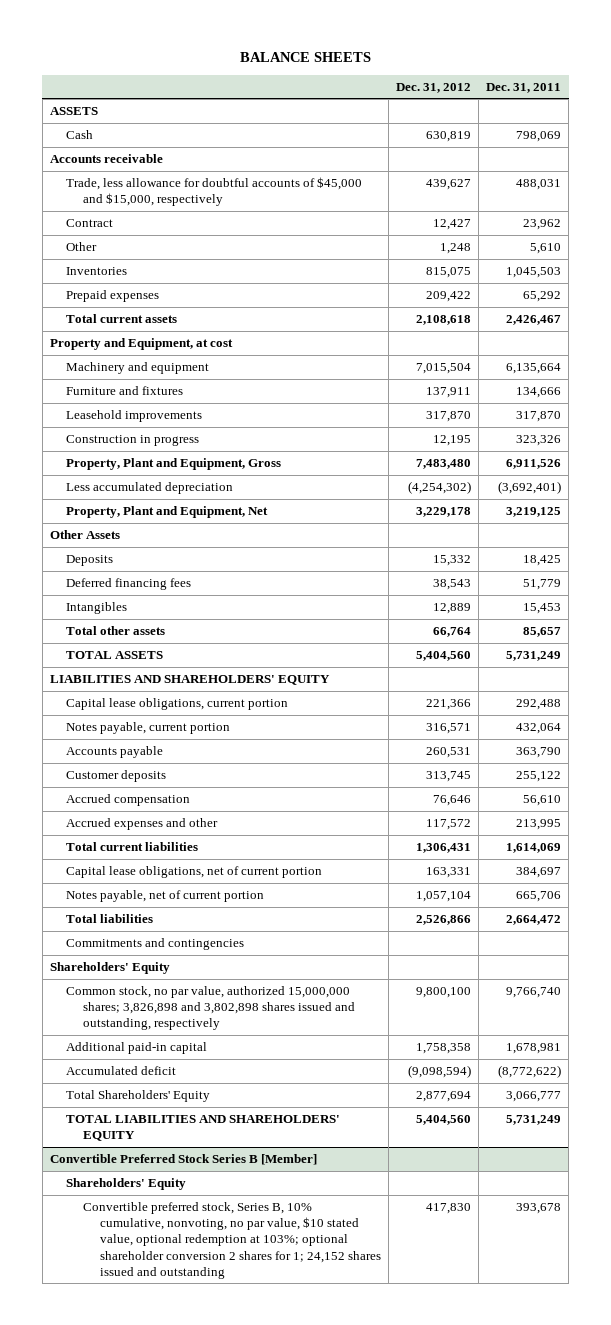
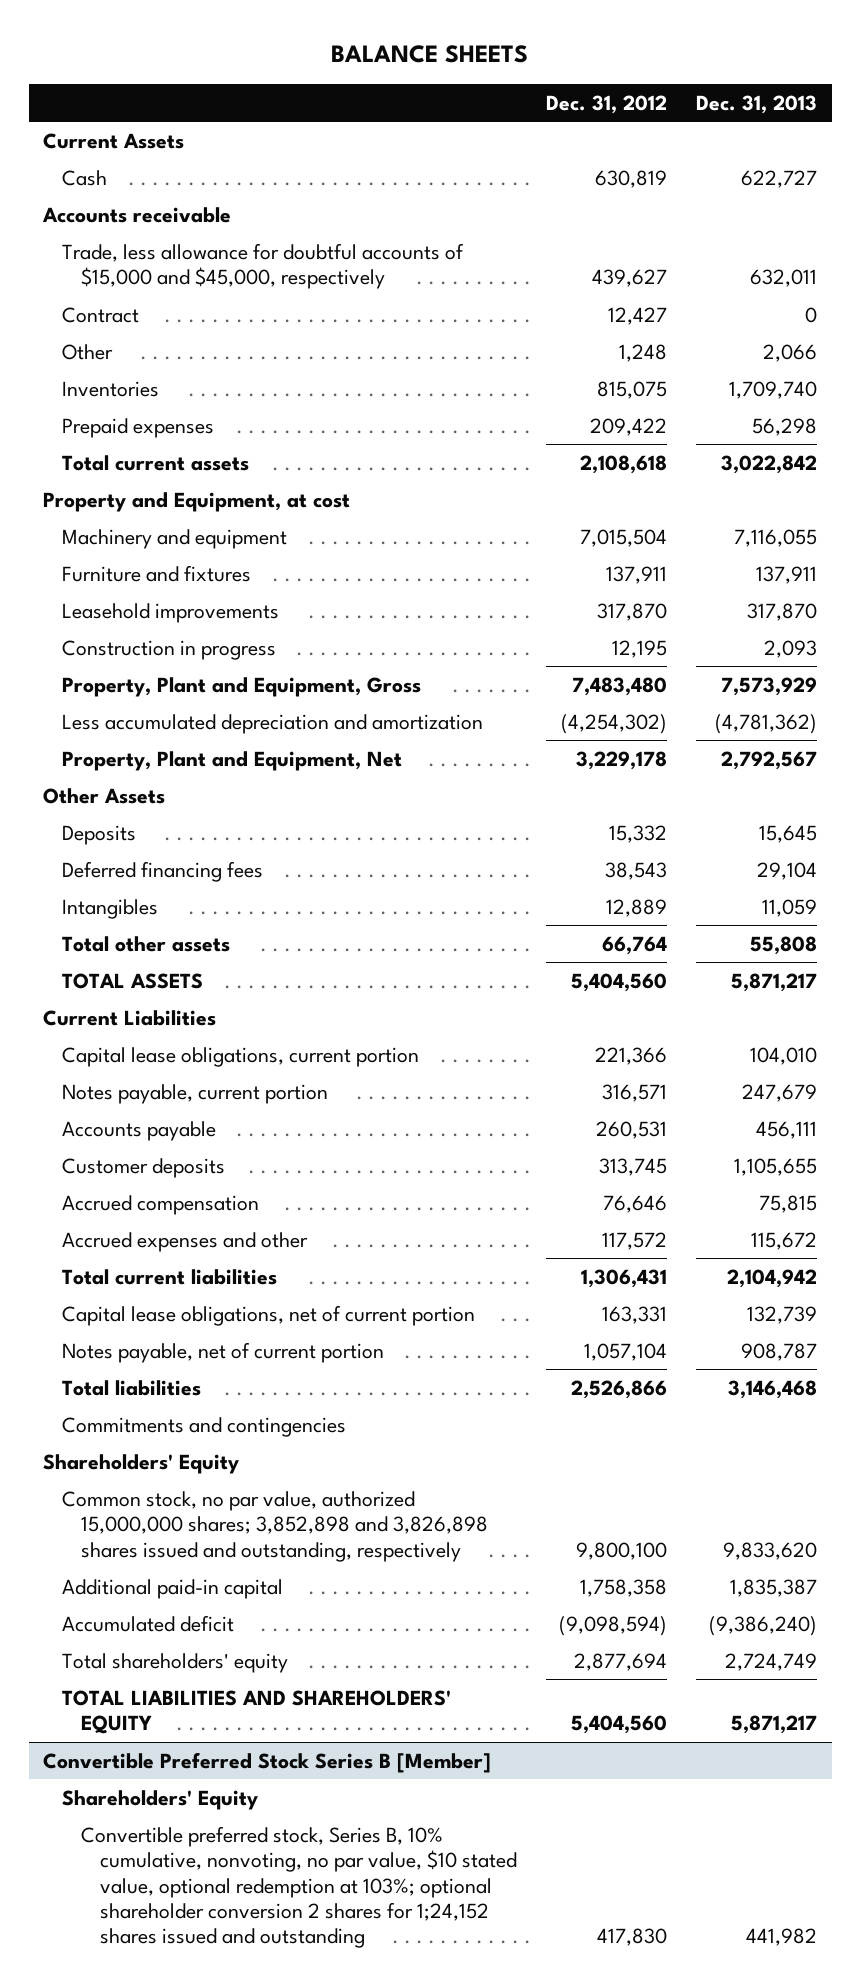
- | Dec. 31, 2012 | Dec. 31, 2011
+ | Dec. 31, 2012 | Dec. 31, 2013
- ASSETS
+ Current Assets
- Trade, less allowance for doubtful accounts of $45,000 and $15,000, respectively | 439,627 | 488,031
+ Trade, less allowance for doubtful accounts of $15,000 and $45,000, respectively | 439,627 | 632,011
- Less accumulated depreciation | (4,254,302) | (3,692,401)
+ Less accumulated depreciation and amortization | (4,254,302) | (4,781,362)
- LIABILITIES AND SHAREHOLDERS' EQUITY
+ Current Liabilities
- Common stock, no par value, authorized 15,000,000 shares; 3,826,898 and 3,802,898 shares issued and outstanding, respectively | 9,800,100 | 9,766,740
+ Common stock, no par value, authorized 15,000,000 shares; 3,852,898 and 3,826,898 shares issued and outstanding, respectively | 9,800,100 | 9,833,620
- Total Shareholders' Equity | 2,877,694 | 3,066,777
+ Total shareholders' equity | 2,877,694 | 2,724,749
@ Convertible Preferred Stock Series B [Member]
- Convertible preferred stock, Series B, 10% cumulative, nonvoting, no par value, $10 stated value, optional redemption at 103%; optional shareholder conversion 2 shares for 1; 24,152 shares issued and outstanding | 417,830 | 393,678
+ Convertible preferred stock, Series B, 10% cumulative, nonvoting, no par value, $10 stated value, optional redemption at 103%; optional shareholder conversion 2 shares for 1;24,152 shares issued and outstanding | 417,830 | 441,982

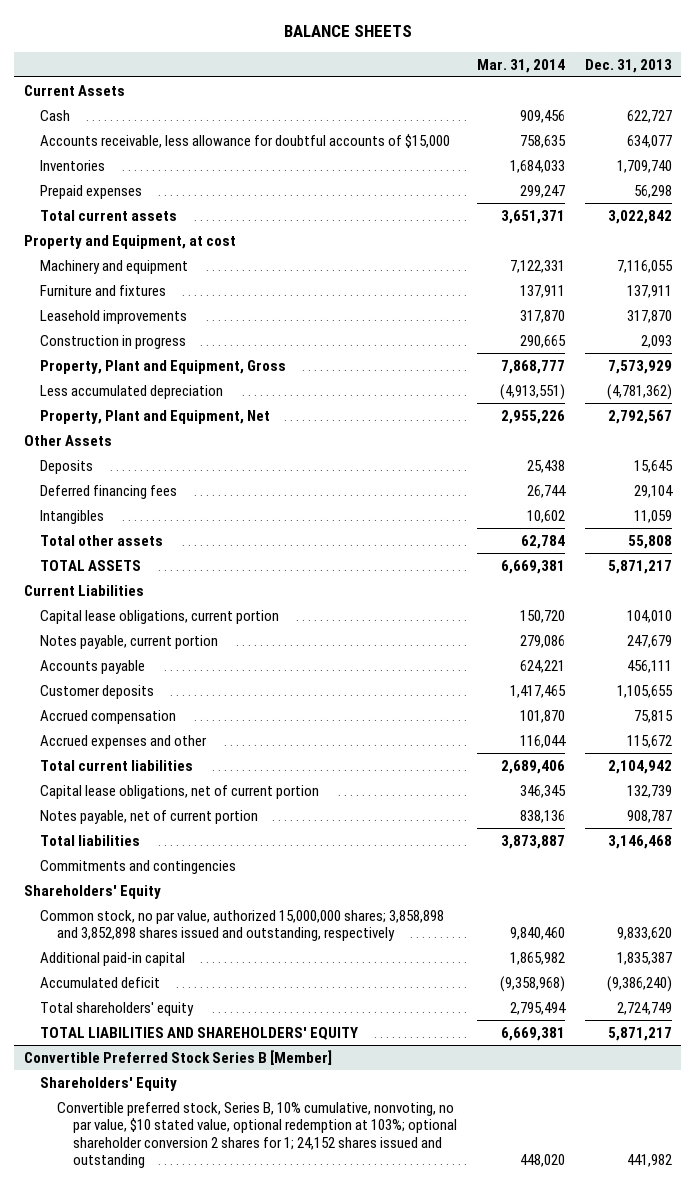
- | Dec. 31, 2012 | Dec. 31, 2013
+ | Mar. 31, 2014 | Dec. 31, 2013
- Accounts receivable
- Trade, less allowance for doubtful accounts of $15,000 and $45,000, respectively | 439,627 | 632,011
- Contract | 12,427 | 0
- Other | 1,248 | 2,066
+ Accounts receivable, less allowance for doubtful accounts of $15,000 | 758,635 | 634,077
- Less accumulated depreciation and amortization | (4,254,302) | (4,781,362)
+ Less accumulated depreciation | (4,913,551) | (4,781,362)
- Common stock, no par value, authorized 15,000,000 shares; 3,852,898 and 3,826,898 shares issued and outstanding, respectively | 9,800,100 | 9,833,620
+ Common stock, no par value, authorized 15,000,000 shares; 3,858,898 and 3,852,898 shares issued and outstanding, respectively | 9,840,460 | 9,833,620
@ Convertible Preferred Stock Series B [Member]
- Convertible preferred stock, Series B, 10% cumulative, nonvoting, no par value, $10 stated value, optional redemption at 103%; optional shareholder conversion 2 shares for 1;24,152 shares issued and outstanding | 417,830 | 441,982
+ Convertible preferred stock, Series B, 10% cumulative, nonvoting, no par value, $10 stated value, optional redemption at 103%; optional shareholder conversion 2 shares for 1; 24,152 shares issued and outstanding | 448,020 | 441,982

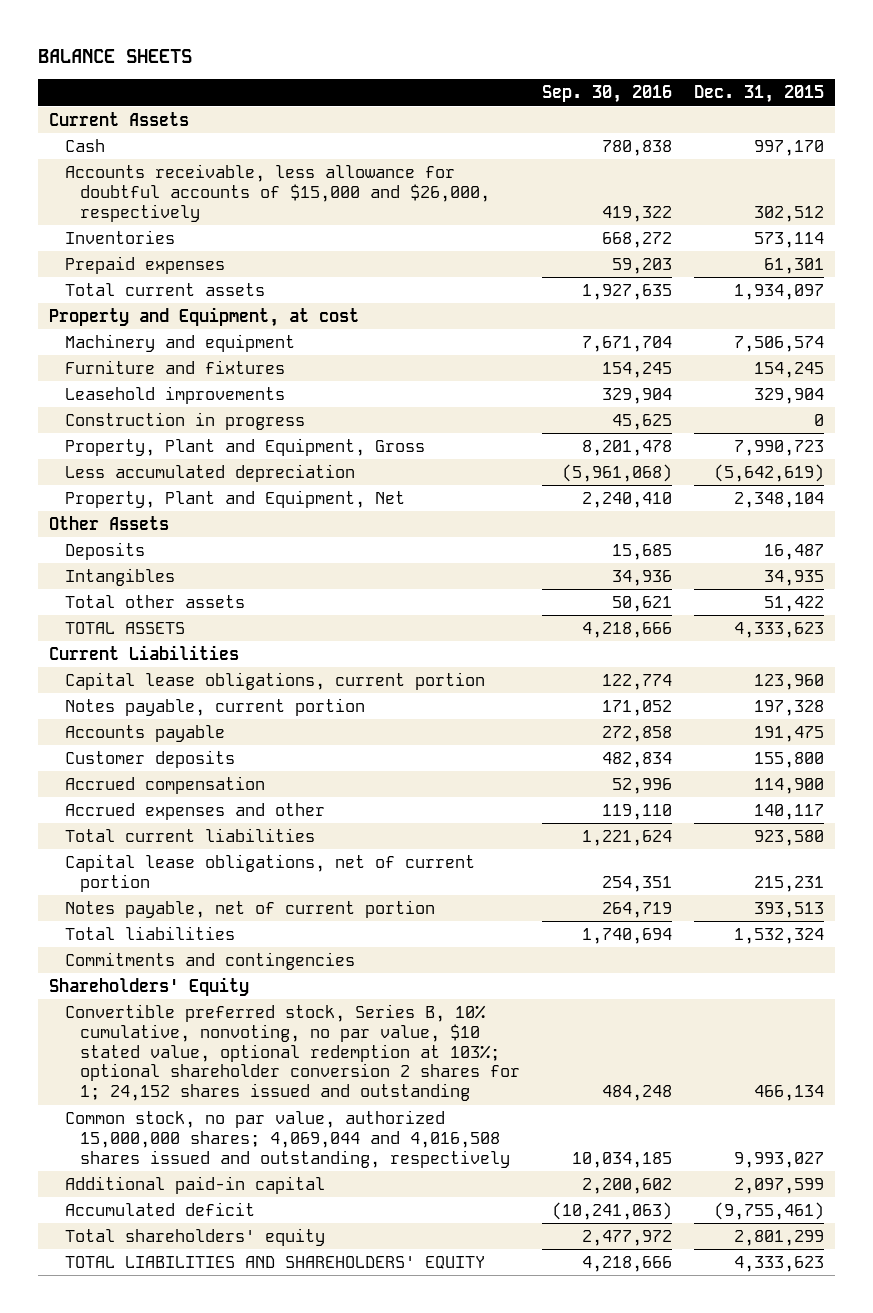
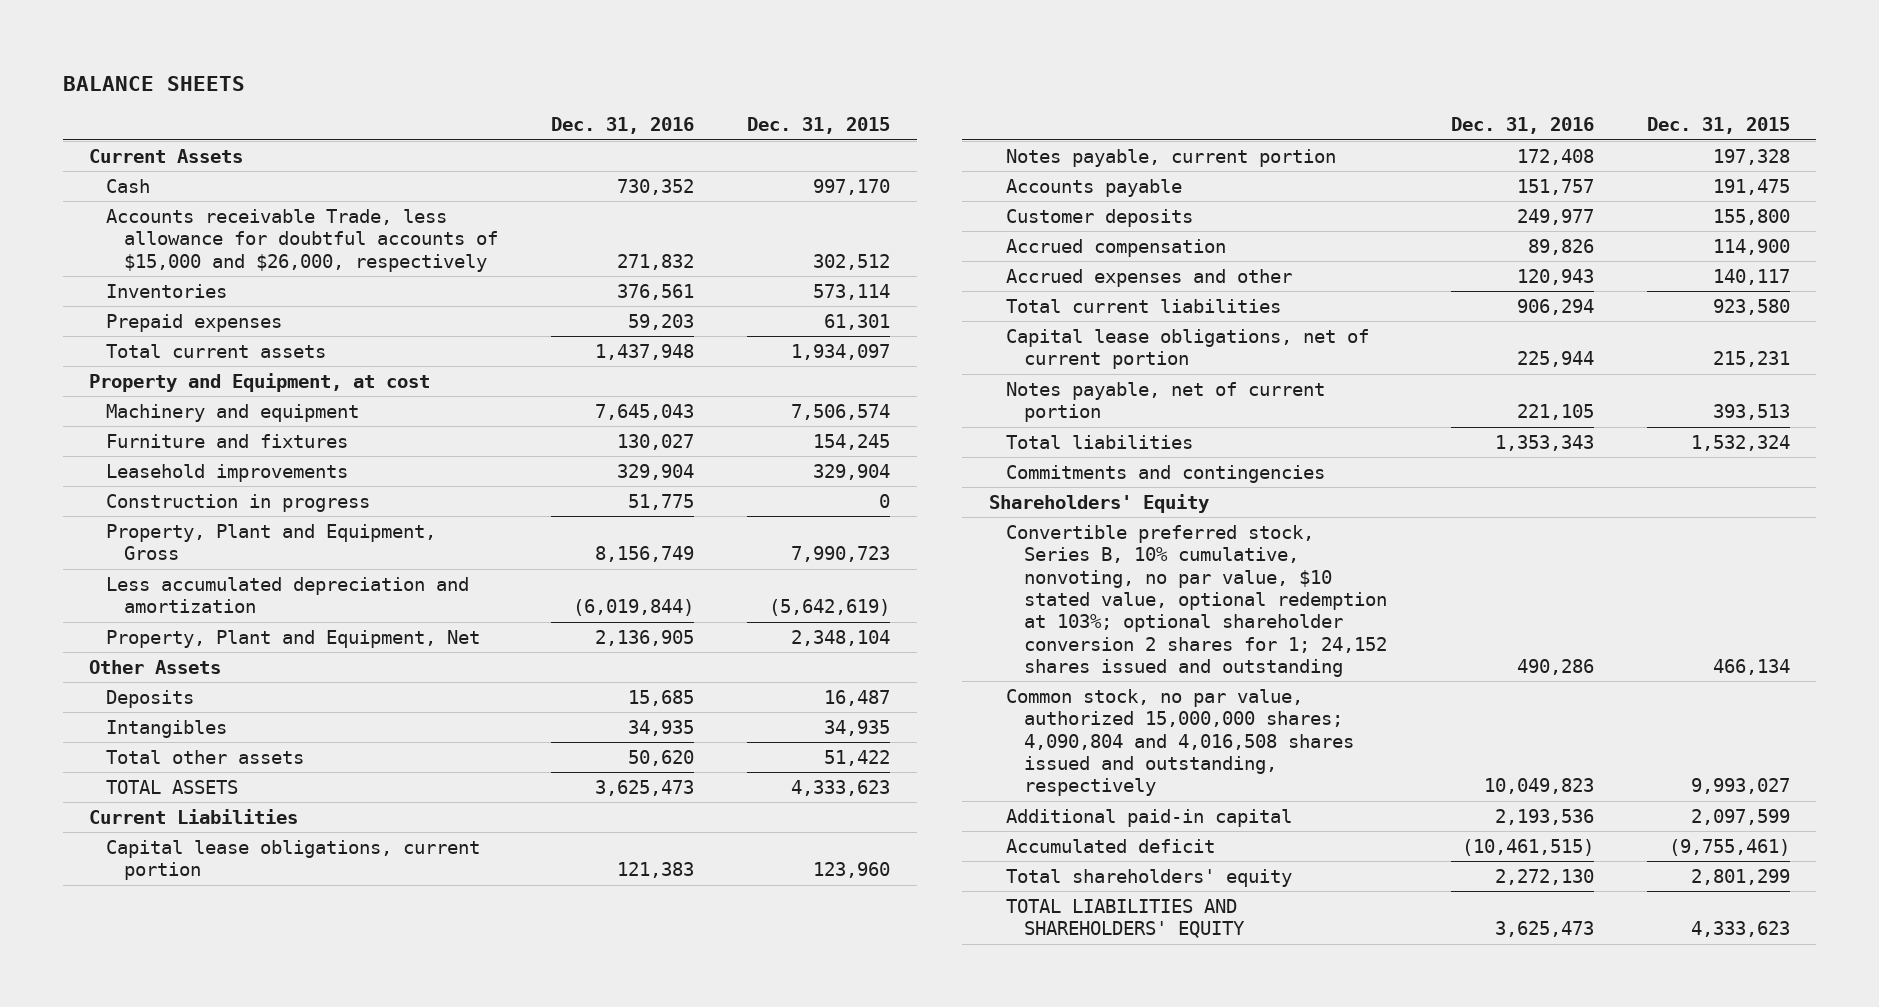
- | Sep. 30, 2016 | Dec. 31, 2015
+ | Dec. 31, 2016 | Dec. 31, 2015
- Accounts receivable, less allowance for doubtful accounts of $15,000 and $26,000, respectively | 419,322 | 302,512
+ Accounts receivable Trade, less allowance for doubtful accounts of $15,000 and $26,000, respectively | 271,832 | 302,512
- Less accumulated depreciation | (5,961,068) | (5,642,619)
+ Less accumulated depreciation and amortization | (6,019,844) | (5,642,619)
- Common stock, no par value, authorized 15,000,000 shares; 4,069,044 and 4,016,508 shares issued and outstanding, respectively | 10,034,185 | 9,993,027
+ Common stock, no par value, authorized 15,000,000 shares; 4,090,804 and 4,016,508 shares issued and outstanding, respectively | 10,049,823 | 9,993,027

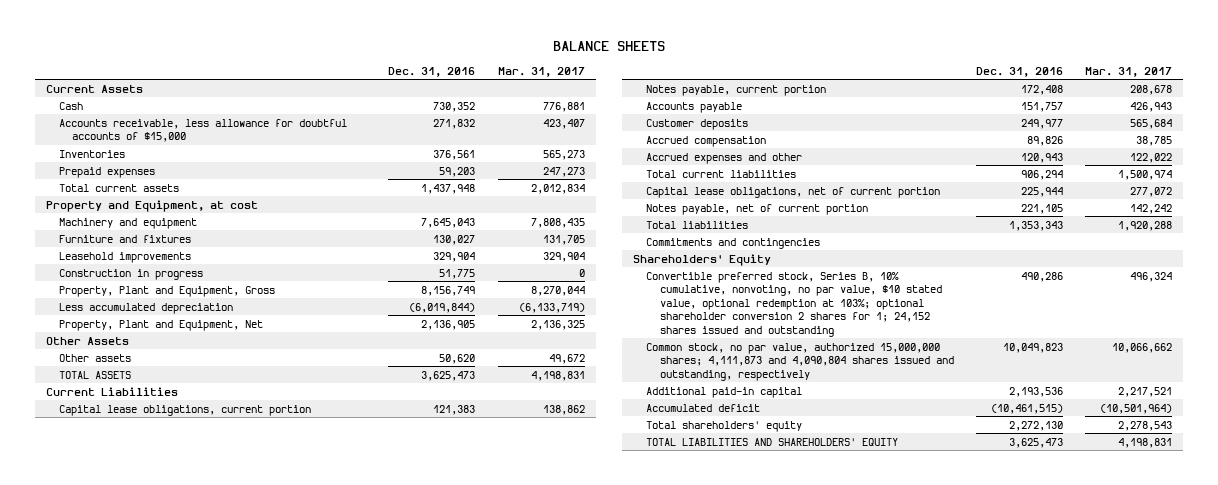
- | Dec. 31, 2016 | Dec. 31, 2015
+ | Dec. 31, 2016 | Mar. 31, 2017
- Accounts receivable Trade, less allowance for doubtful accounts of $15,000 and $26,000, respectively | 271,832 | 302,512
+ Accounts receivable, less allowance for doubtful accounts of $15,000 | 271,832 | 423,407
- Less accumulated depreciation and amortization | (6,019,844) | (5,642,619)
+ Less accumulated depreciation | (6,019,844) | (6,133,719)
- Deposits | 15,685 | 16,487
- Intangibles | 34,935 | 34,935
- Total other assets | 50,620 | 51,422
+ Other assets | 50,620 | 49,672
- Common stock, no par value, authorized 15,000,000 shares; 4,090,804 and 4,016,508 shares issued and outstanding, respectively | 10,049,823 | 9,993,027
+ Common stock, no par value, authorized 15,000,000 shares; 4,111,873 and 4,090,804 shares issued and outstanding, respectively | 10,049,823 | 10,066,662

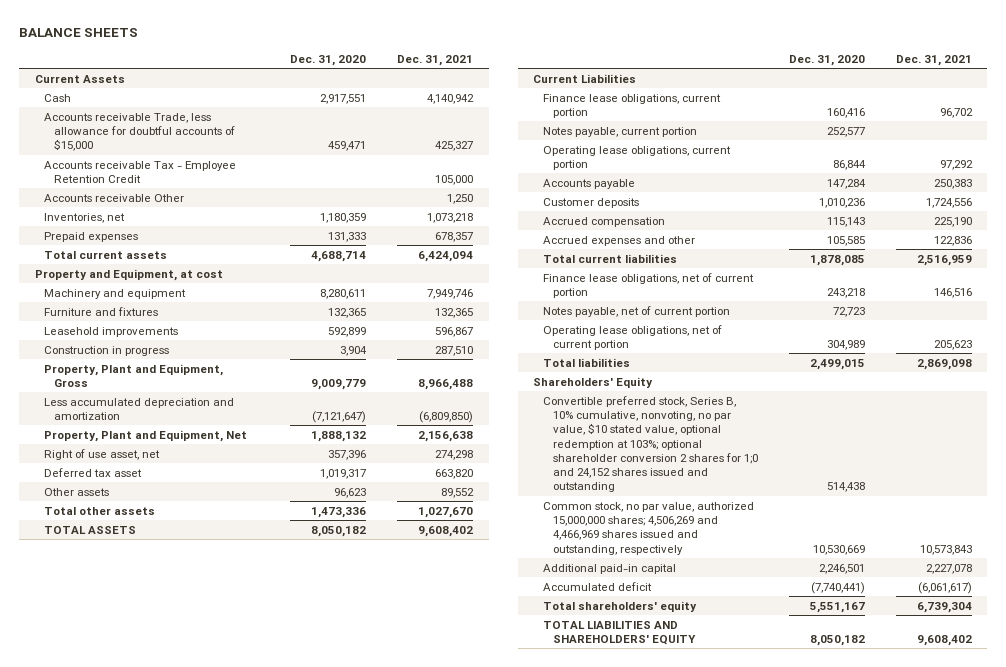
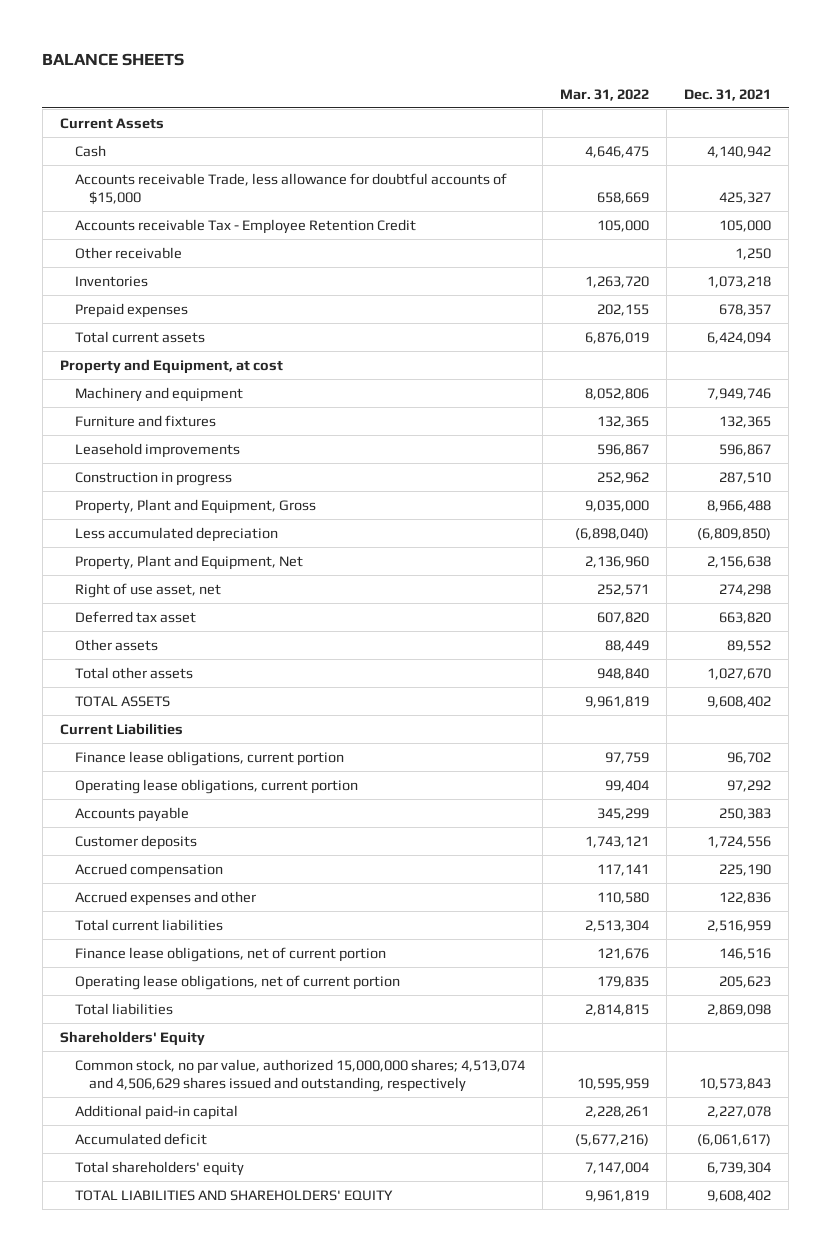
- | Dec. 31, 2020 | Dec. 31, 2021
+ | Mar. 31, 2022 | Dec. 31, 2021
- Accounts receivable Other | | 1,250
- Inventories, net | 1,180,359 | 1,073,218
+ Other receivable | | 1,250
+ Inventories | 1,263,720 | 1,073,218
- Less accumulated depreciation and amortization | (7,121,647) | (6,809,850)
+ Less accumulated depreciation | (6,898,040) | (6,809,850)
- Notes payable, current portion | 252,577 |
- Notes payable, net of current portion | 72,723 |
- Convertible preferred stock, Series B, 10% cumulative, nonvoting, no par value, $10 stated value, optional redemption at 103%; optional shareholder conversion 2 shares for 1;0 and 24,152 shares issued and outstanding | 514,438 |
- Common stock, no par value, authorized 15,000,000 shares; 4,506,269 and 4,466,969 shares issued and outstanding, respectively | 10,530,669 | 10,573,843
+ Common stock, no par value, authorized 15,000,000 shares; 4,513,074 and 4,506,629 shares issued and outstanding, respectively | 10,595,959 | 10,573,843

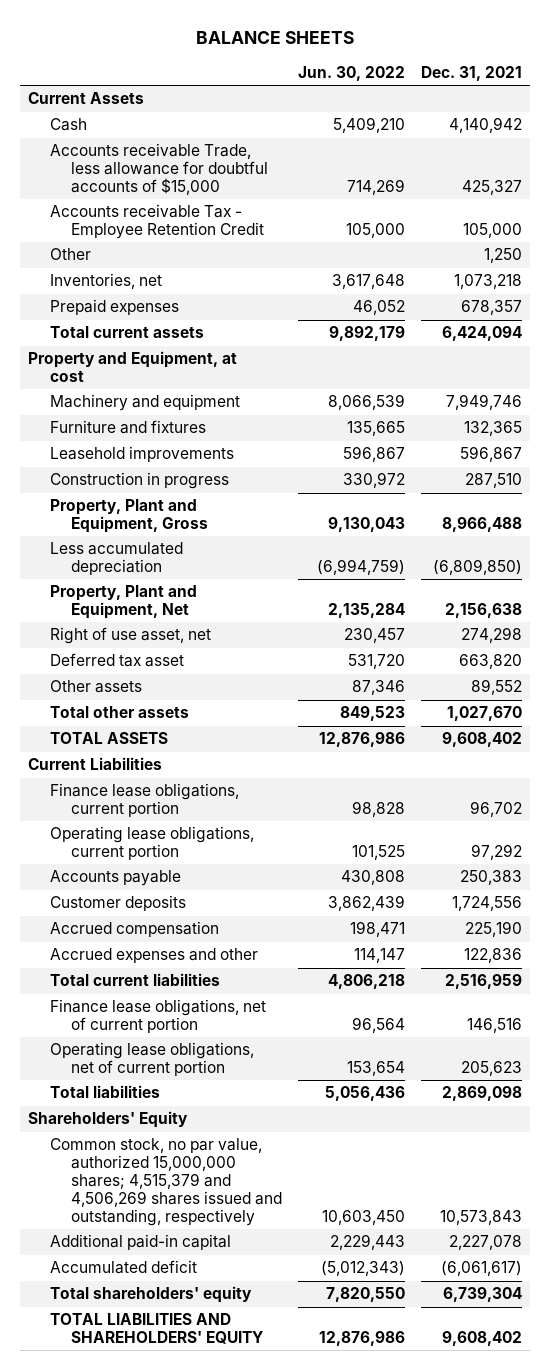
- | Mar. 31, 2022 | Dec. 31, 2021
+ | Jun. 30, 2022 | Dec. 31, 2021
- Other receivable | | 1,250
- Inventories | 1,263,720 | 1,073,218
+ Other | | 1,250
+ Inventories, net | 3,617,648 | 1,073,218
- Common stock, no par value, authorized 15,000,000 shares; 4,513,074 and 4,506,629 shares issued and outstanding, respectively | 10,595,959 | 10,573,843
+ Common stock, no par value, authorized 15,000,000 shares; 4,515,379 and 4,506,269 shares issued and outstanding, respectively | 10,603,450 | 10,573,843

